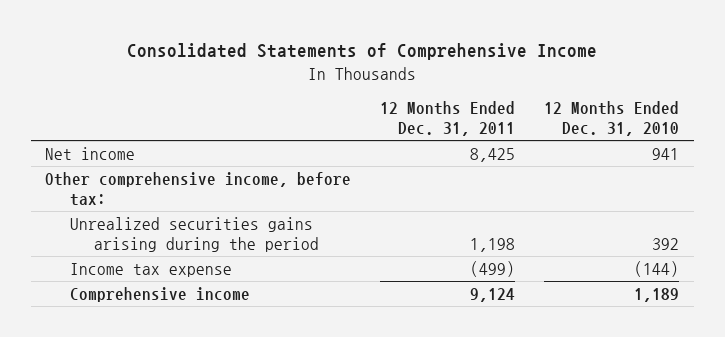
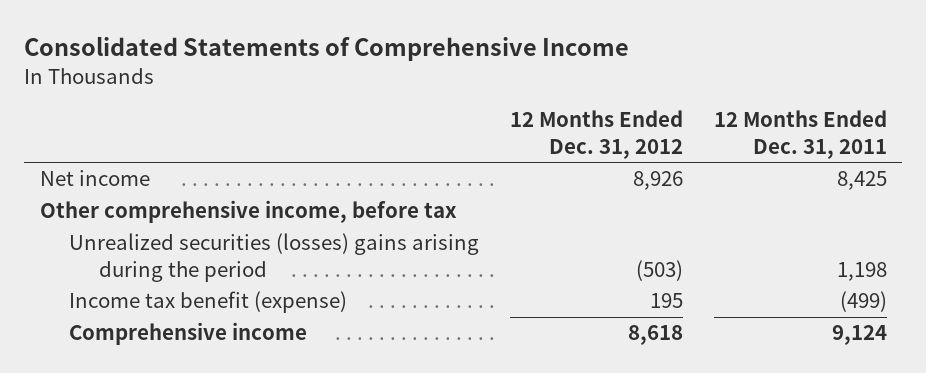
- | 12 Months Ended Dec. 31, 2011 | 12 Months Ended Dec. 31, 2010
+ | 12 Months Ended Dec. 31, 2012 | 12 Months Ended Dec. 31, 2011
- Other comprehensive income, before tax:
- Unrealized securities gains arising during the period | 1,198 | 392
- Income tax expense | (499) | (144)
+ Other comprehensive income, before tax
+ Unrealized securities (losses) gains arising during the period | (503) | 1,198
+ Income tax benefit (expense) | 195 | (499)

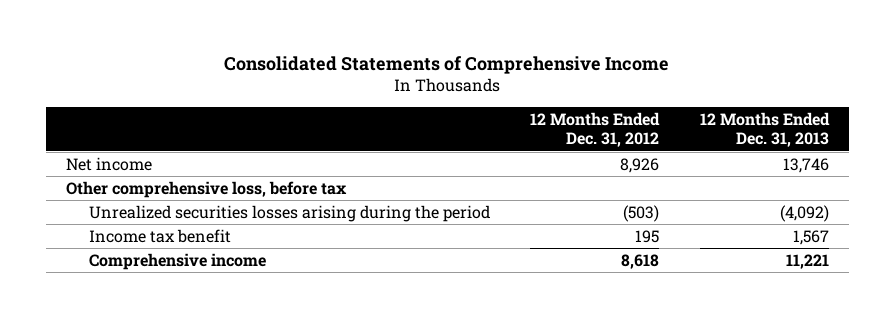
- | 12 Months Ended Dec. 31, 2012 | 12 Months Ended Dec. 31, 2011
+ | 12 Months Ended Dec. 31, 2012 | 12 Months Ended Dec. 31, 2013
- Other comprehensive income, before tax
- Unrealized securities (losses) gains arising during the period | (503) | 1,198
- Income tax benefit (expense) | 195 | (499)
+ Other comprehensive loss, before tax
+ Unrealized securities losses arising during the period | (503) | (4,092)
+ Income tax benefit | 195 | 1,567

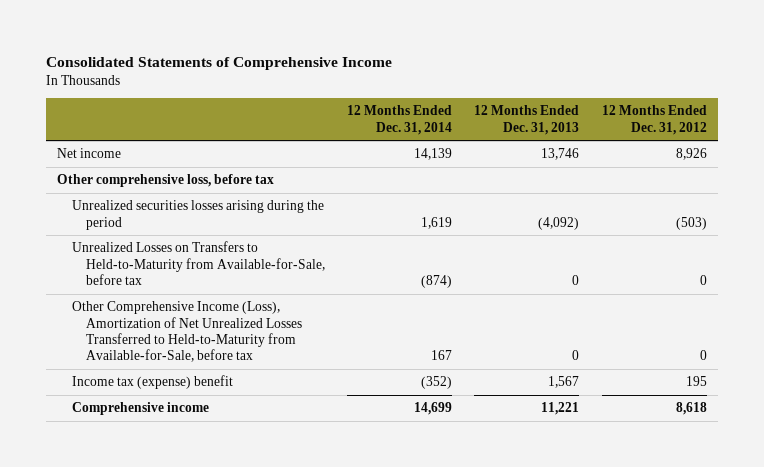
- | 12 Months Ended Dec. 31, 2012 | 12 Months Ended Dec. 31, 2013
+ | 12 Months Ended Dec. 31, 2014 | 12 Months Ended Dec. 31, 2013 | 12 Months Ended Dec. 31, 2012
- Income tax benefit | 195 | 1,567
+ Unrealized Losses on Transfers to Held-to-Maturity from Available-for-Sale, before tax | (874) | 0 | 0
+ Other Comprehensive Income (Loss), Amortization of Net Unrealized Losses Transferred to Held-to-Maturity from Available-for-Sale, before tax | 167 | 0 | 0
+ Income tax (expense) benefit | (352) | 1,567 | 195

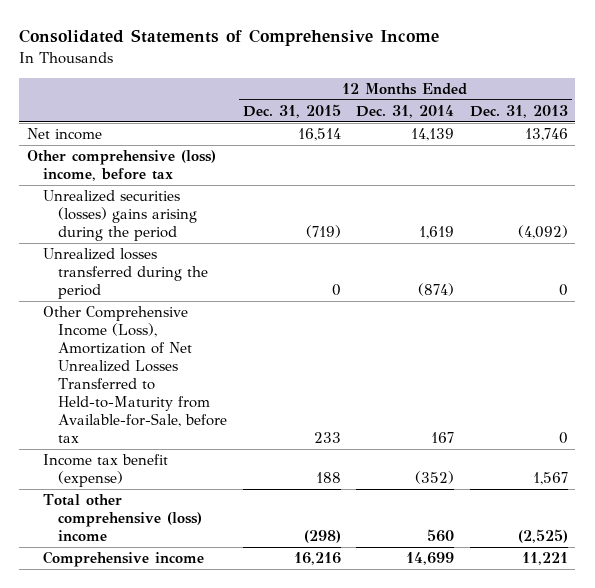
- | 12 Months Ended Dec. 31, 2014 | 12 Months Ended Dec. 31, 2013 | 12 Months Ended Dec. 31, 2012
+ | 12 Months Ended Dec. 31, 2015 | 12 Months Ended Dec. 31, 2014 | 12 Months Ended Dec. 31, 2013
- Other comprehensive loss, before tax
- Unrealized securities losses arising during the period | 1,619 | (4,092) | (503)
- Unrealized Losses on Transfers to Held-to-Maturity from Available-for-Sale, before tax | (874) | 0 | 0
+ Other comprehensive (loss) income, before tax
+ Unrealized securities (losses) gains arising during the period | (719) | 1,619 | (4,092)
+ Unrealized losses transferred during the period | 0 | (874) | 0
- Income tax (expense) benefit | (352) | 1,567 | 195
+ Income tax benefit (expense) | 188 | (352) | 1,567
+ Total other comprehensive (loss) income | (298) | 560 | (2,525)

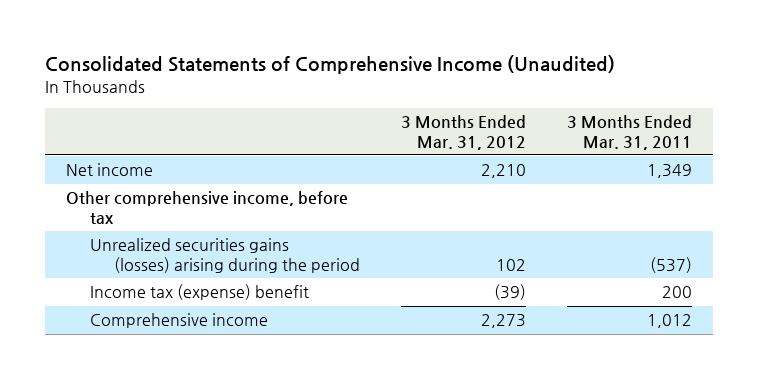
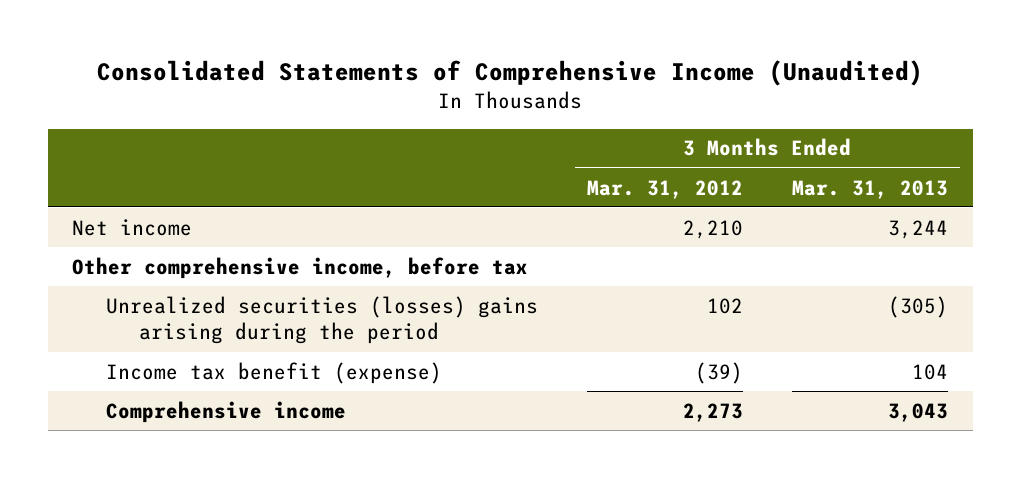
- | 3 Months Ended Mar. 31, 2012 | 3 Months Ended Mar. 31, 2011
+ | 3 Months Ended Mar. 31, 2012 | 3 Months Ended Mar. 31, 2013
- Unrealized securities gains (losses) arising during the period | 102 | (537)
- Income tax (expense) benefit | (39) | 200
+ Unrealized securities (losses) gains arising during the period | 102 | (305)
+ Income tax benefit (expense) | (39) | 104

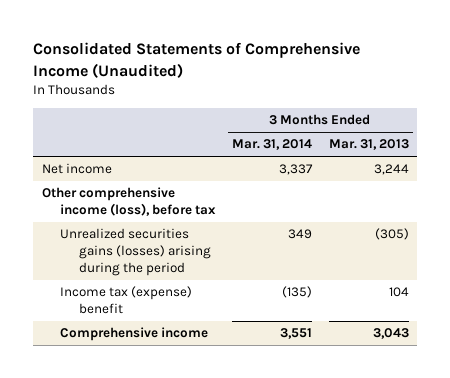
- | 3 Months Ended Mar. 31, 2012 | 3 Months Ended Mar. 31, 2013
+ | 3 Months Ended Mar. 31, 2014 | 3 Months Ended Mar. 31, 2013
- Other comprehensive income, before tax
- Unrealized securities (losses) gains arising during the period | 102 | (305)
- Income tax benefit (expense) | (39) | 104
+ Other comprehensive income (loss), before tax
+ Unrealized securities gains (losses) arising during the period | 349 | (305)
+ Income tax (expense) benefit | (135) | 104

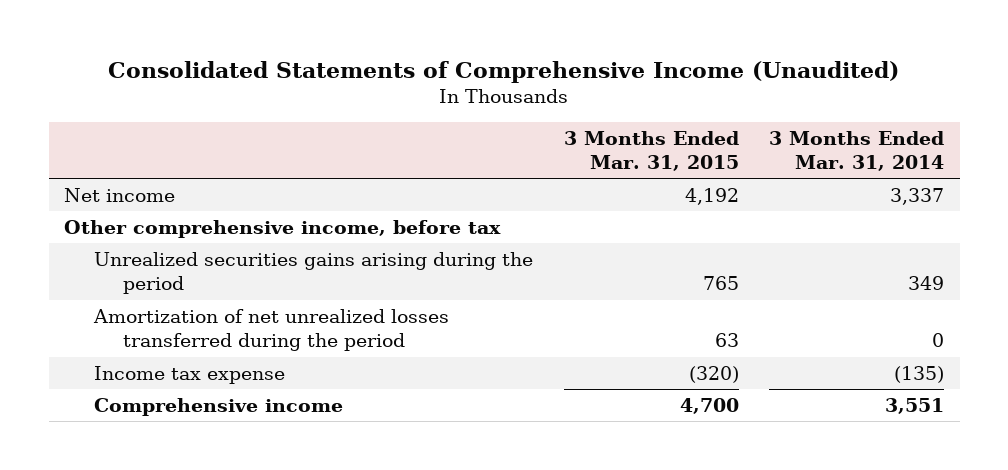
- | 3 Months Ended Mar. 31, 2014 | 3 Months Ended Mar. 31, 2013
+ | 3 Months Ended Mar. 31, 2015 | 3 Months Ended Mar. 31, 2014
- Other comprehensive income (loss), before tax
- Unrealized securities gains (losses) arising during the period | 349 | (305)
- Income tax (expense) benefit | (135) | 104
+ Other comprehensive income, before tax
+ Unrealized securities gains arising during the period | 765 | 349
+ Amortization of net unrealized losses transferred during the period | 63 | 0
+ Income tax expense | (320) | (135)

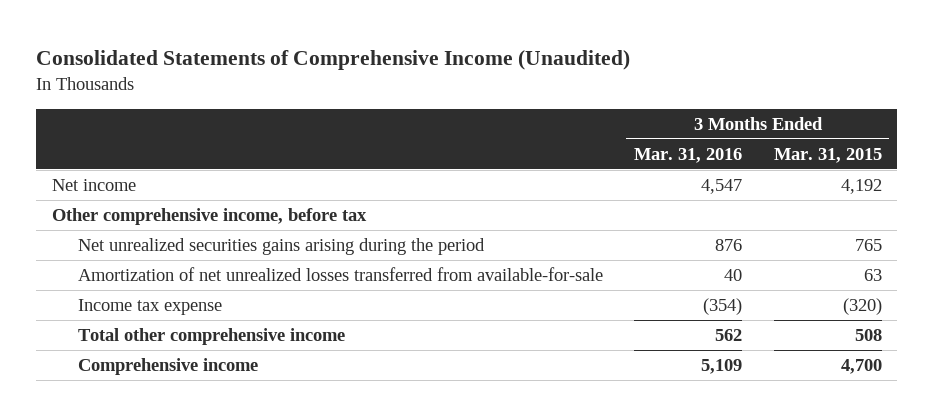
- | 3 Months Ended Mar. 31, 2015 | 3 Months Ended Mar. 31, 2014
+ | 3 Months Ended Mar. 31, 2016 | 3 Months Ended Mar. 31, 2015
- Unrealized securities gains arising during the period | 765 | 349
- Amortization of net unrealized losses transferred during the period | 63 | 0
+ Net unrealized securities gains arising during the period | 876 | 765
+ Amortization of net unrealized losses transferred from available-for-sale | 40 | 63
+ Total other comprehensive income | 562 | 508

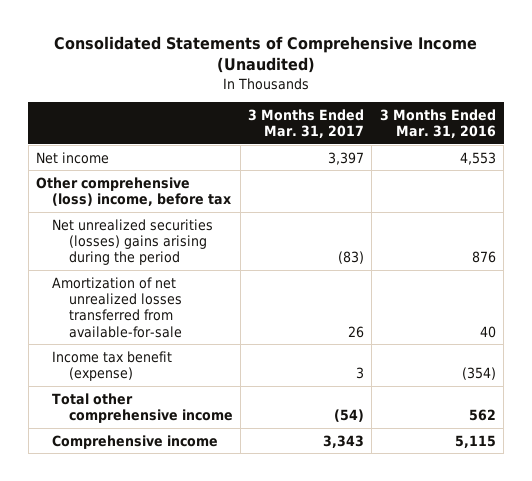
- | 3 Months Ended Mar. 31, 2016 | 3 Months Ended Mar. 31, 2015
+ | 3 Months Ended Mar. 31, 2017 | 3 Months Ended Mar. 31, 2016
- Net income | 4,547 | 4,192
- Other comprehensive income, before tax
- Net unrealized securities gains arising during the period | 876 | 765
+ Net income | 3,397 | 4,553
+ Other comprehensive (loss) income, before tax
+ Net unrealized securities (losses) gains arising during the period | (83) | 876
- Income tax expense | (354) | (320)
+ Income tax benefit (expense) | 3 | (354)
- Comprehensive income | 5,109 | 4,700
+ Comprehensive income | 3,343 | 5,115

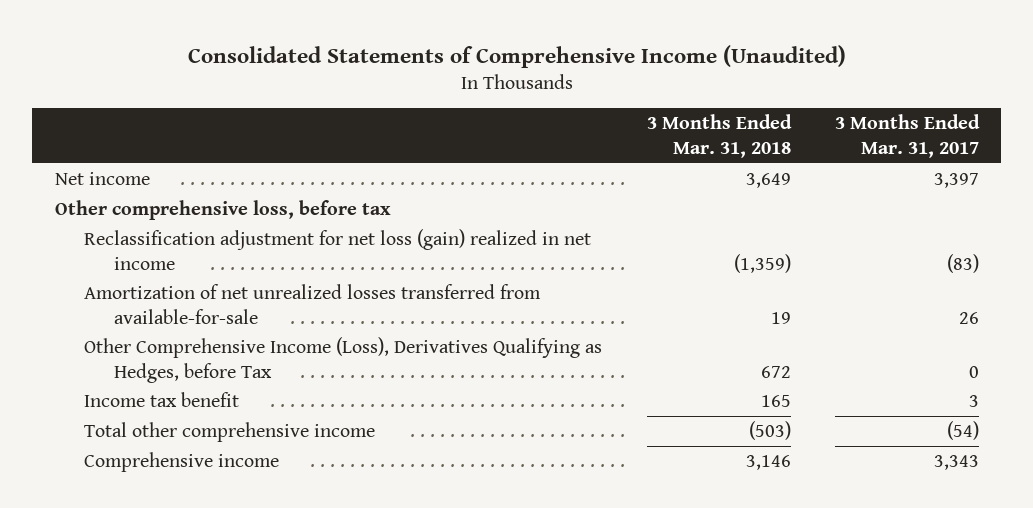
- | 3 Months Ended Mar. 31, 2017 | 3 Months Ended Mar. 31, 2016
+ | 3 Months Ended Mar. 31, 2018 | 3 Months Ended Mar. 31, 2017
- Other comprehensive (loss) income, before tax
- Net unrealized securities (losses) gains arising during the period | (83) | 876
+ Other comprehensive loss, before tax
+ Reclassification adjustment for net loss (gain) realized in net income | (1,359) | (83)
- Income tax benefit (expense) | 3 | (354)
+ Other Comprehensive Income (Loss), Derivatives Qualifying as Hedges, before Tax | 672 | 0
+ Income tax benefit | 165 | 3

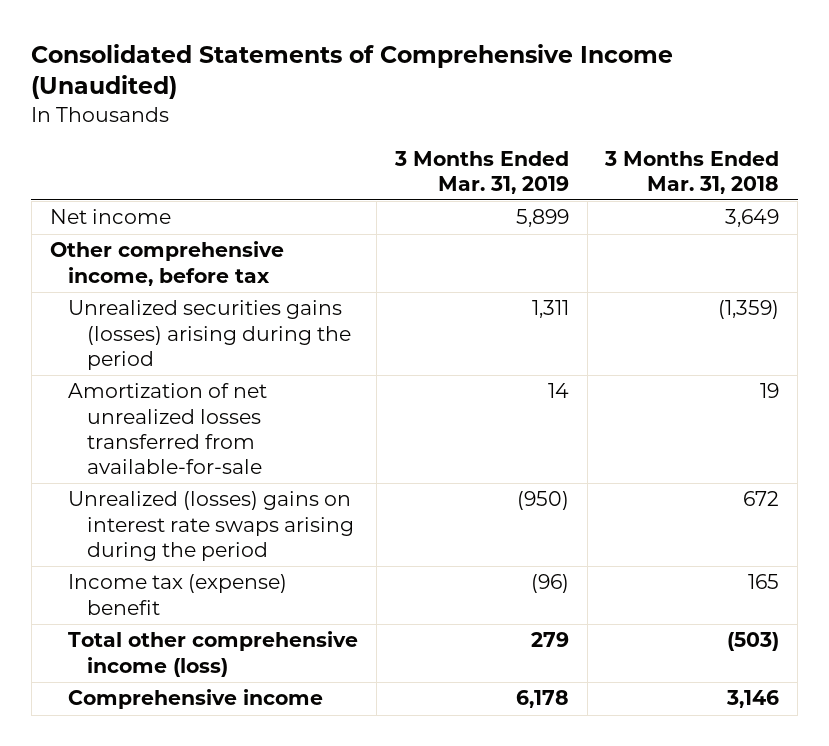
- | 3 Months Ended Mar. 31, 2018 | 3 Months Ended Mar. 31, 2017
+ | 3 Months Ended Mar. 31, 2019 | 3 Months Ended Mar. 31, 2018
- Other comprehensive loss, before tax
- Reclassification adjustment for net loss (gain) realized in net income | (1,359) | (83)
+ Other comprehensive income, before tax
+ Unrealized securities gains (losses) arising during the period | 1,311 | (1,359)
- Other Comprehensive Income (Loss), Derivatives Qualifying as Hedges, before Tax | 672 | 0
- Income tax benefit | 165 | 3
- Total other comprehensive income | (503) | (54)
+ Unrealized (losses) gains on interest rate swaps arising during the period | (950) | 672
+ Income tax (expense) benefit | (96) | 165
+ Total other comprehensive income (loss) | 279 | (503)

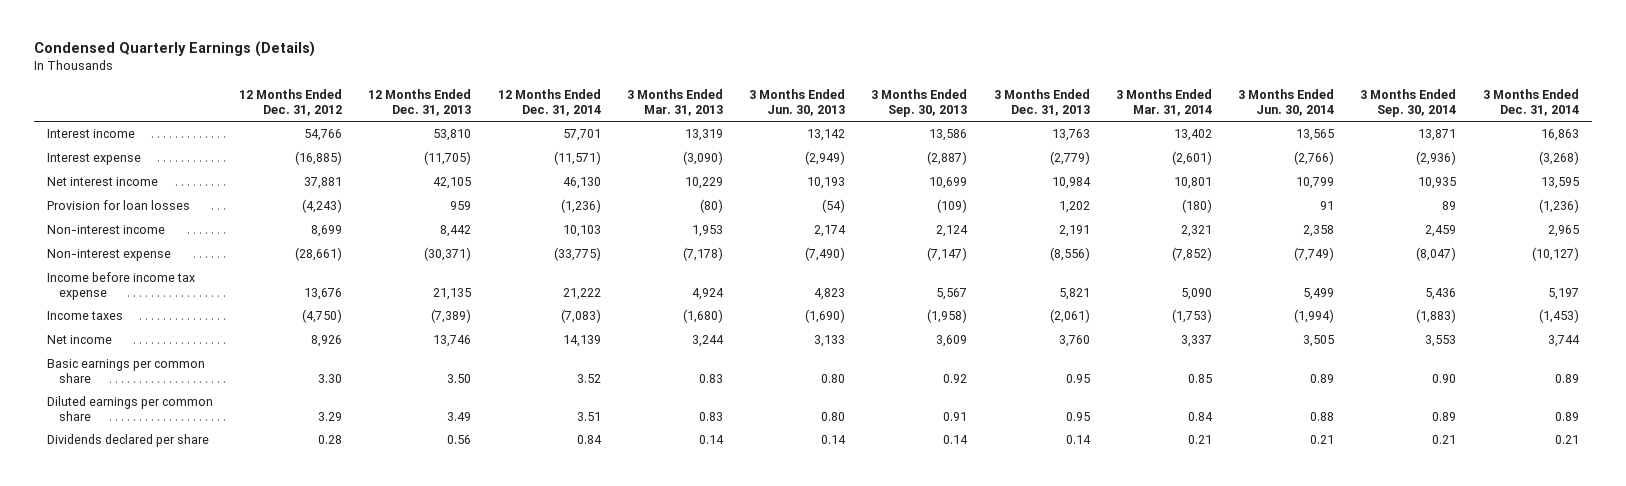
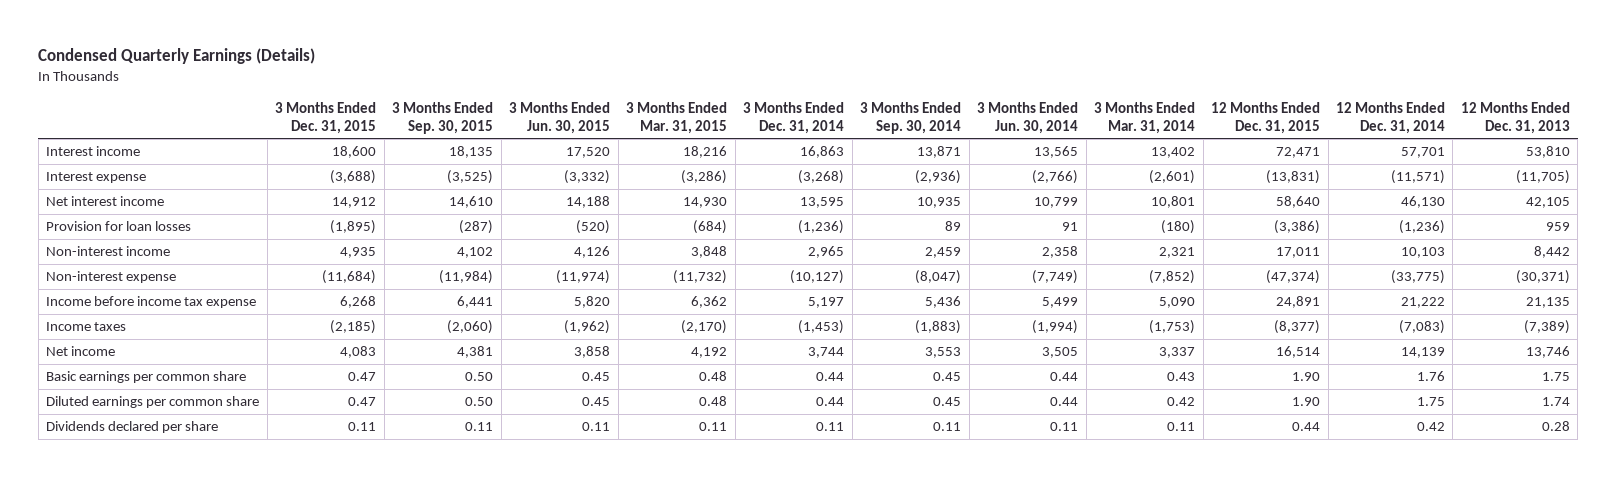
- | 12 Months Ended Dec. 31, 2012 | 12 Months Ended Dec. 31, 2013 | 12 Months Ended Dec. 31, 2014 | 3 Months Ended Mar. 31, 2013 | 3 Months Ended Jun. 30, 2013 | 3 Months Ended Sep. 30, 2013 | 3 Months Ended Dec. 31, 2013 | 3 Months Ended Mar. 31, 2014 | 3 Months Ended Jun. 30, 2014 | 3 Months Ended Sep. 30, 2014 | 3 Months Ended Dec. 31, 2014
+ | 3 Months Ended Dec. 31, 2015 | 3 Months Ended Sep. 30, 2015 | 3 Months Ended Jun. 30, 2015 | 3 Months Ended Mar. 31, 2015 | 3 Months Ended Dec. 31, 2014 | 3 Months Ended Sep. 30, 2014 | 3 Months Ended Jun. 30, 2014 | 3 Months Ended Mar. 31, 2014 | 12 Months Ended Dec. 31, 2015 | 12 Months Ended Dec. 31, 2014 | 12 Months Ended Dec. 31, 2013
- Basic earnings per common share | 3.30 | 3.50 | 3.52 | 0.83 | 0.80 | 0.92 | 0.95 | 0.85 | 0.89 | 0.90 | 0.89
- Diluted earnings per common share | 3.29 | 3.49 | 3.51 | 0.83 | 0.80 | 0.91 | 0.95 | 0.84 | 0.88 | 0.89 | 0.89
- Dividends declared per share | 0.28 | 0.56 | 0.84 | 0.14 | 0.14 | 0.14 | 0.14 | 0.21 | 0.21 | 0.21 | 0.21
+ Basic earnings per common share | 0.47 | 0.50 | 0.45 | 0.48 | 0.44 | 0.45 | 0.44 | 0.43 | 1.90 | 1.76 | 1.75
+ Diluted earnings per common share | 0.47 | 0.50 | 0.45 | 0.48 | 0.44 | 0.45 | 0.44 | 0.42 | 1.90 | 1.75 | 1.74
+ Dividends declared per share | 0.11 | 0.11 | 0.11 | 0.11 | 0.11 | 0.11 | 0.11 | 0.11 | 0.44 | 0.42 | 0.28

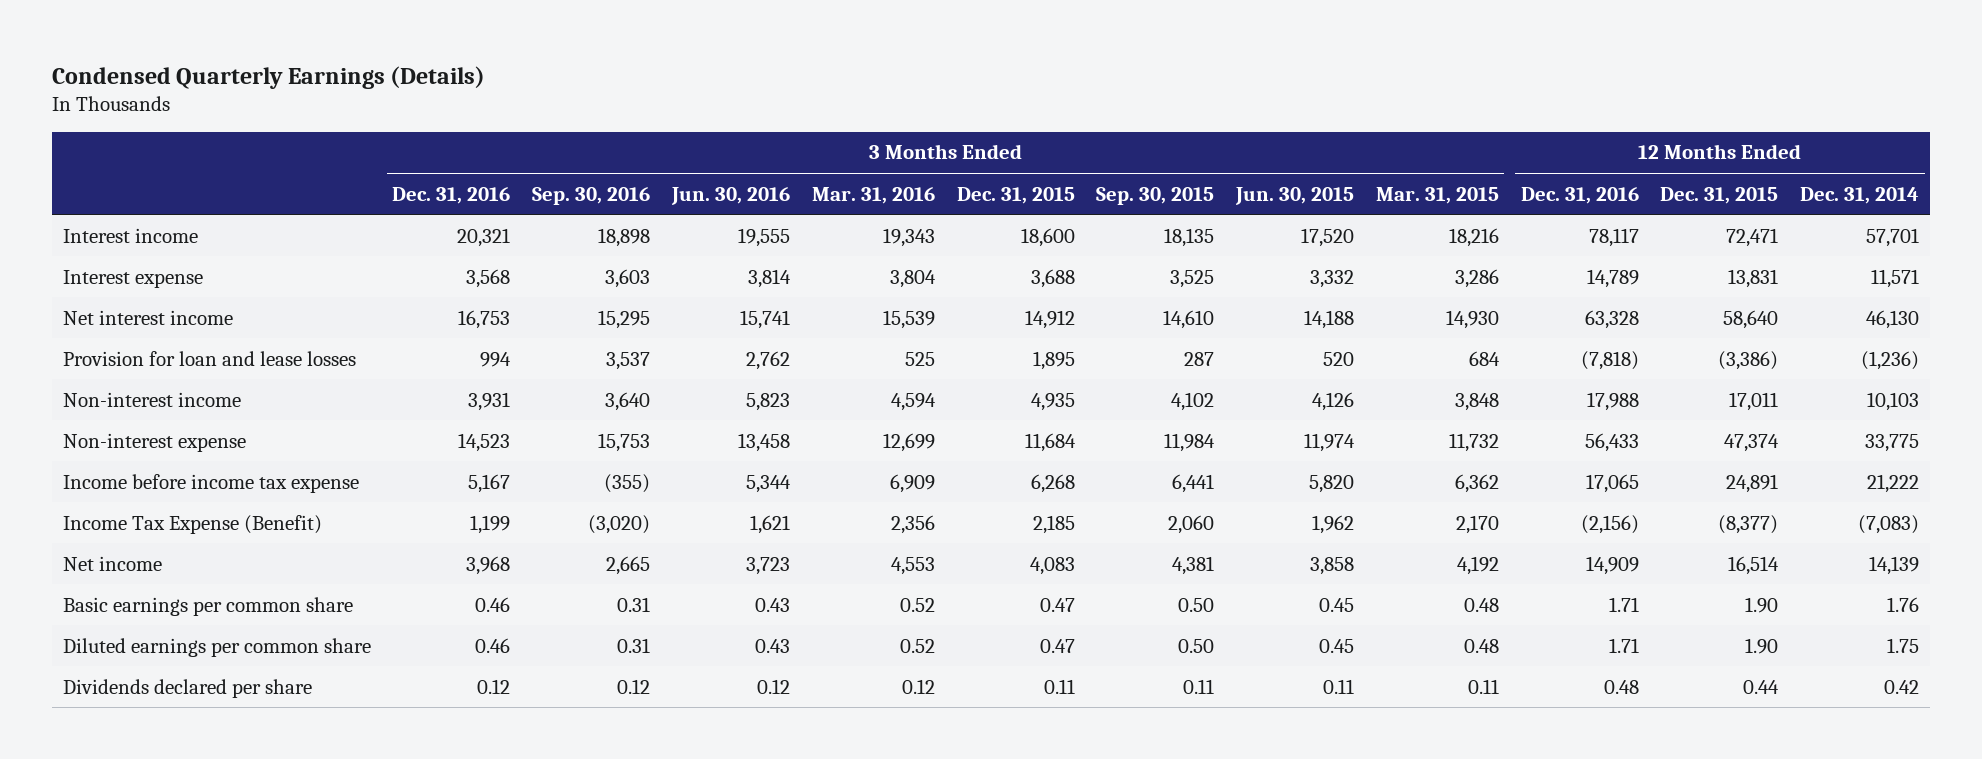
- | 3 Months Ended Dec. 31, 2015 | 3 Months Ended Sep. 30, 2015 | 3 Months Ended Jun. 30, 2015 | 3 Months Ended Mar. 31, 2015 | 3 Months Ended Dec. 31, 2014 | 3 Months Ended Sep. 30, 2014 | 3 Months Ended Jun. 30, 2014 | 3 Months Ended Mar. 31, 2014 | 12 Months Ended Dec. 31, 2015 | 12 Months Ended Dec. 31, 2014 | 12 Months Ended Dec. 31, 2013
+ | 3 Months Ended Dec. 31, 2016 | 3 Months Ended Sep. 30, 2016 | 3 Months Ended Jun. 30, 2016 | 3 Months Ended Mar. 31, 2016 | 3 Months Ended Dec. 31, 2015 | 3 Months Ended Sep. 30, 2015 | 3 Months Ended Jun. 30, 2015 | 3 Months Ended Mar. 31, 2015 | 12 Months Ended Dec. 31, 2016 | 12 Months Ended Dec. 31, 2015 | 12 Months Ended Dec. 31, 2014
- Interest expense | (3,688) | (3,525) | (3,332) | (3,286) | (3,268) | (2,936) | (2,766) | (2,601) | (13,831) | (11,571) | (11,705)
+ Interest expense | 3,568 | 3,603 | 3,814 | 3,804 | 3,688 | 3,525 | 3,332 | 3,286 | 14,789 | 13,831 | 11,571
- Provision for loan losses | (1,895) | (287) | (520) | (684) | (1,236) | 89 | 91 | (180) | (3,386) | (1,236) | 959
+ Provision for loan and lease losses | 994 | 3,537 | 2,762 | 525 | 1,895 | 287 | 520 | 684 | (7,818) | (3,386) | (1,236)
- Non-interest expense | (11,684) | (11,984) | (11,974) | (11,732) | (10,127) | (8,047) | (7,749) | (7,852) | (47,374) | (33,775) | (30,371)
+ Non-interest expense | 14,523 | 15,753 | 13,458 | 12,699 | 11,684 | 11,984 | 11,974 | 11,732 | 56,433 | 47,374 | 33,775
- Income taxes | (2,185) | (2,060) | (1,962) | (2,170) | (1,453) | (1,883) | (1,994) | (1,753) | (8,377) | (7,083) | (7,389)
+ Income Tax Expense (Benefit) | 1,199 | (3,020) | 1,621 | 2,356 | 2,185 | 2,060 | 1,962 | 2,170 | (2,156) | (8,377) | (7,083)

